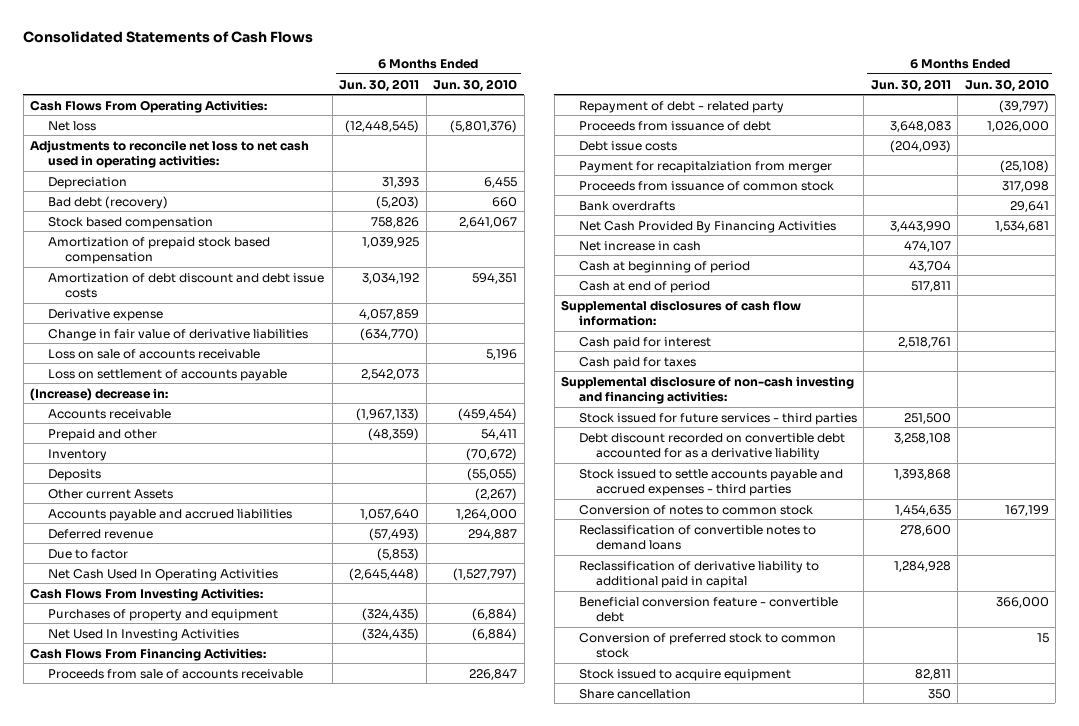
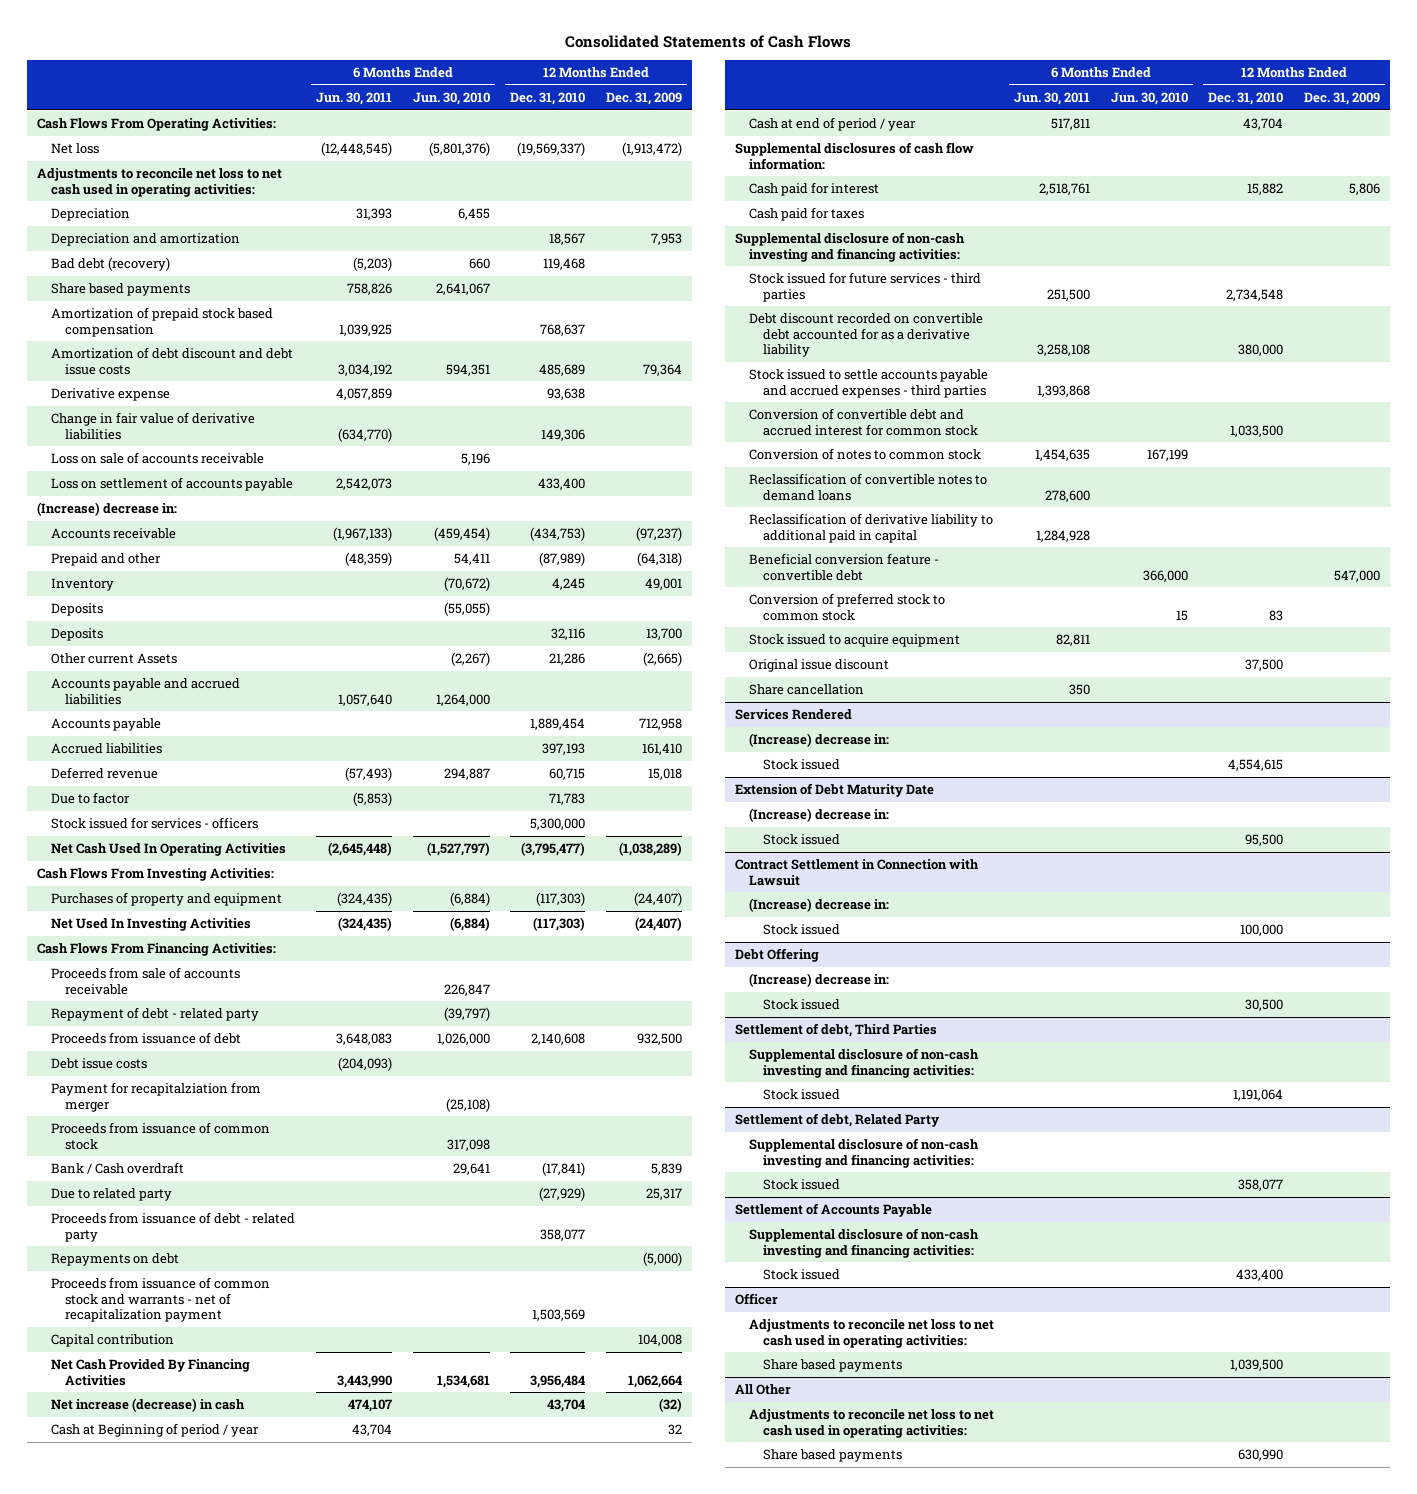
- | 6 Months Ended Jun. 30, 2011 | 6 Months Ended Jun. 30, 2010
+ | 6 Months Ended Jun. 30, 2011 | 6 Months Ended Jun. 30, 2010 | 12 Months Ended Dec. 31, 2010 | 12 Months Ended Dec. 31, 2009
+ Depreciation and amortization | | | 18,567 | 7,953
- Stock based compensation | 758,826 | 2,641,067
+ Share based payments | 758,826 | 2,641,067 | |
+ Deposits | | | 32,116 | 13,700
+ Accounts payable | | | 1,889,454 | 712,958
+ Accrued liabilities | | | 397,193 | 161,410
+ Stock issued for services - officers | | | 5,300,000 |
- Bank overdrafts | | 29,641
+ Bank / Cash overdraft | | 29,641 | (17,841) | 5,839
+ Due to related party | | | (27,929) | 25,317
+ Proceeds from issuance of debt - related party | | | 358,077 |
+ Repayments on debt | | | | (5,000)
+ Proceeds from issuance of common stock and warrants - net of recapitalization payment | | | 1,503,569 |
+ Capital contribution | | | | 104,008
- Net increase in cash | 474,107 |
- Cash at beginning of period | 43,704 |
- Cash at end of period | 517,811 |
+ Net increase (decrease) in cash | 474,107 | | 43,704 | (32)
+ Cash at Beginning of period / year | 43,704 | | | 32
+ Cash at end of period / year | 517,811 | | 43,704 |
+ Conversion of convertible debt and accrued interest for common stock | | | 1,033,500 |
+ Original issue discount | | | 37,500 |
+ Services Rendered
+ (Increase) decrease in:
+ Stock issued | | | 4,554,615 |
+ Extension of Debt Maturity Date
+ (Increase) decrease in:
+ Stock issued | | | 95,500 |
+ Contract Settlement in Connection with Lawsuit
+ (Increase) decrease in:
+ Stock issued | | | 100,000 |
+ Debt Offering
+ (Increase) decrease in:
+ Stock issued | | | 30,500 |
+ Settlement of debt, Third Parties
+ Supplemental disclosure of non-cash investing and financing activities:
+ Stock issued | | | 1,191,064 |
+ Settlement of debt, Related Party
+ Supplemental disclosure of non-cash investing and financing activities:
+ Stock issued | | | 358,077 |
+ Settlement of Accounts Payable
+ Supplemental disclosure of non-cash investing and financing activities:
+ Stock issued | | | 433,400 |
+ Officer
+ Adjustments to reconcile net loss to net cash used in operating activities:
+ Share based payments | | | 1,039,500 |
+ All Other
+ Adjustments to reconcile net loss to net cash used in operating activities:
+ Share based payments | | | 630,990 |

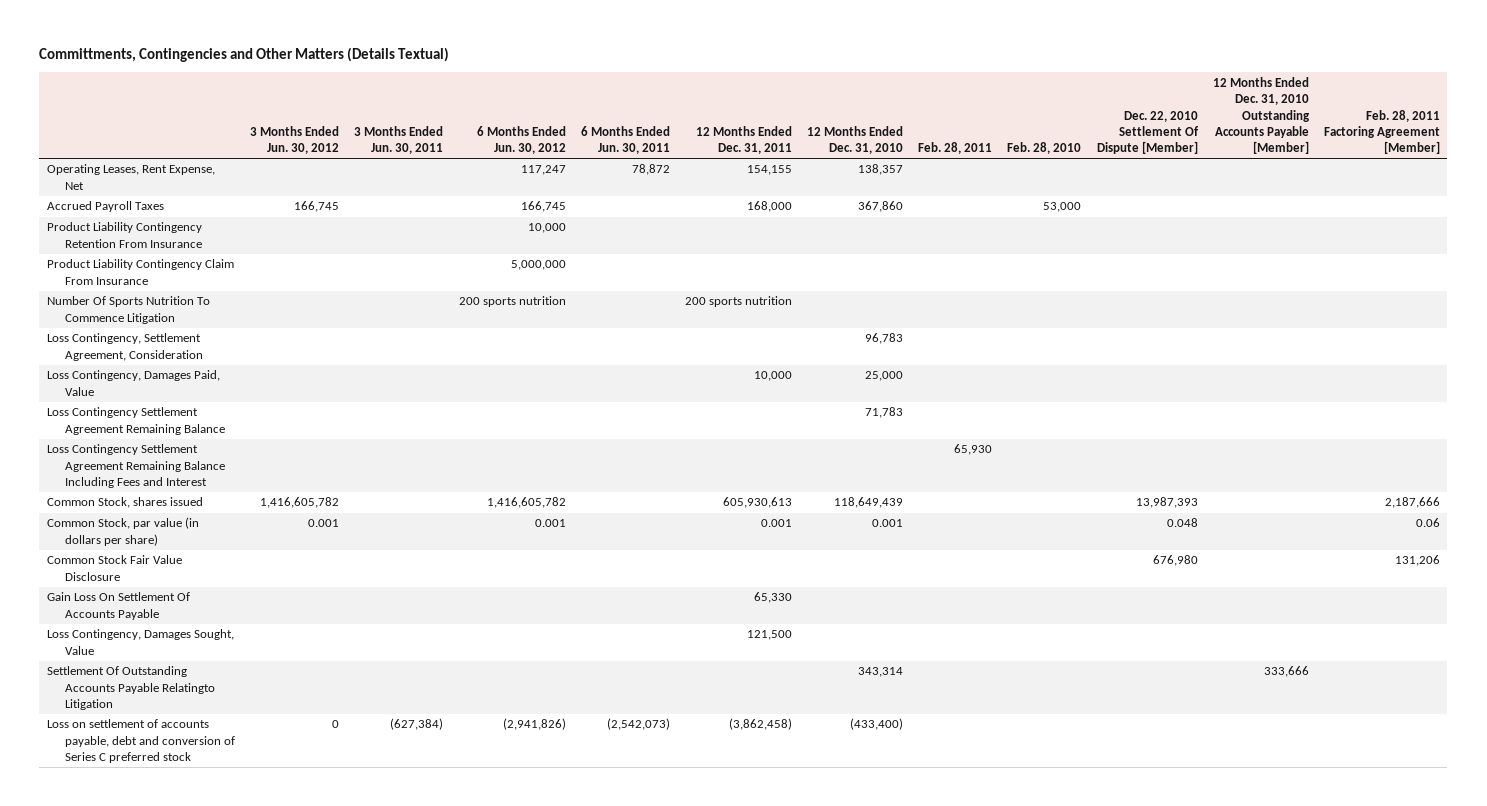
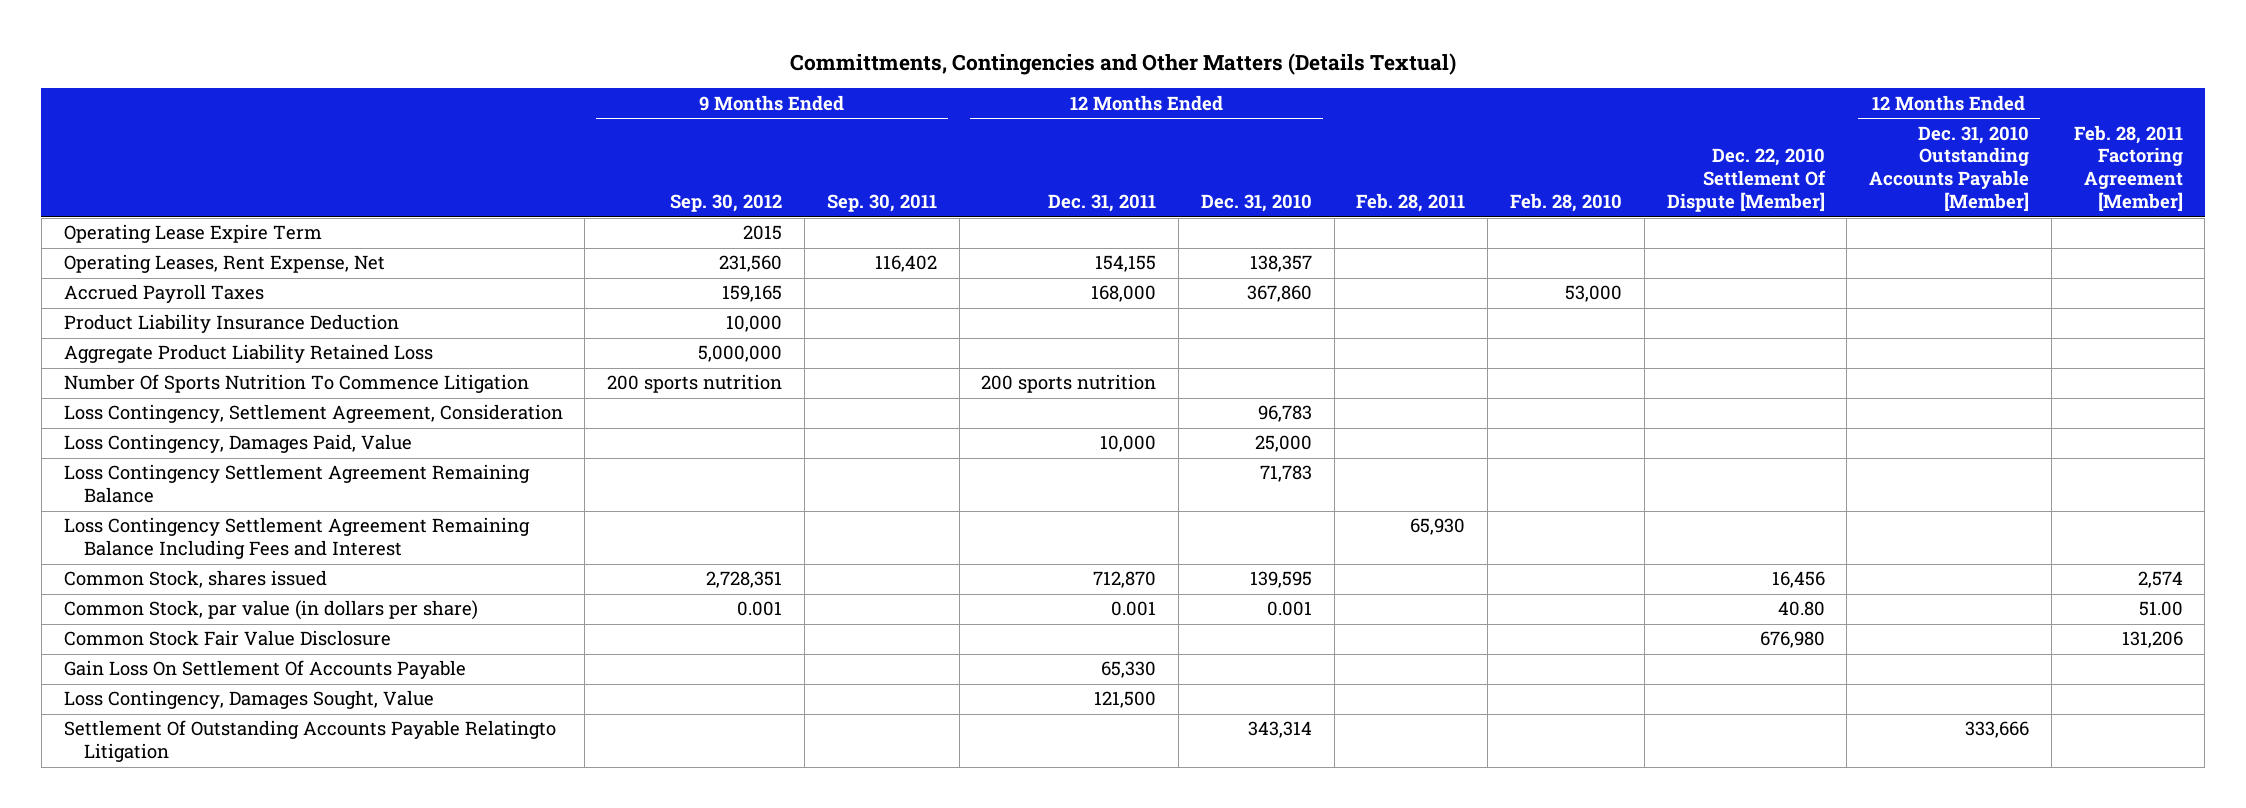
- | 3 Months Ended Jun. 30, 2012 | 3 Months Ended Jun. 30, 2011 | 6 Months Ended Jun. 30, 2012 | 6 Months Ended Jun. 30, 2011 | 12 Months Ended Dec. 31, 2011 | 12 Months Ended Dec. 31, 2010 | Feb. 28, 2011 | Feb. 28, 2010 | Dec. 22, 2010 Settlement Of Dispute [Member] | 12 Months Ended Dec. 31, 2010 Outstanding Accounts Payable [Member] | Feb. 28, 2011 Factoring Agreement [Member]
+ | 9 Months Ended Sep. 30, 2012 | 9 Months Ended Sep. 30, 2011 | 12 Months Ended Dec. 31, 2011 | 12 Months Ended Dec. 31, 2010 | Feb. 28, 2011 | Feb. 28, 2010 | Dec. 22, 2010 Settlement Of Dispute [Member] | 12 Months Ended Dec. 31, 2010 Outstanding Accounts Payable [Member] | Feb. 28, 2011 Factoring Agreement [Member]
+ Operating Lease Expire Term | 2015 | | | | | | | |
- Product Liability Contingency Retention From Insurance | | | 10,000 | | | | | | | |
- Product Liability Contingency Claim From Insurance | | | 5,000,000 | | | | | | | |
+ Product Liability Insurance Deduction | 10,000 | | | | | | | |
+ Aggregate Product Liability Retained Loss | 5,000,000 | | | | | | | |
- Common Stock, shares issued | 1,416,605,782 | | 1,416,605,782 | | 605,930,613 | 118,649,439 | | | 13,987,393 | | 2,187,666
- Common Stock, par value (in dollars per share) | 0.001 | | 0.001 | | 0.001 | 0.001 | | | 0.048 | | 0.06
+ Common Stock, shares issued | 2,728,351 | | 712,870 | 139,595 | | | 16,456 | | 2,574
+ Common Stock, par value (in dollars per share) | 0.001 | | 0.001 | 0.001 | | | 40.80 | | 51.00
- Loss on settlement of accounts payable, debt and conversion of Series C preferred stock | 0 | (627,384) | (2,941,826) | (2,542,073) | (3,862,458) | (433,400) | | | | |

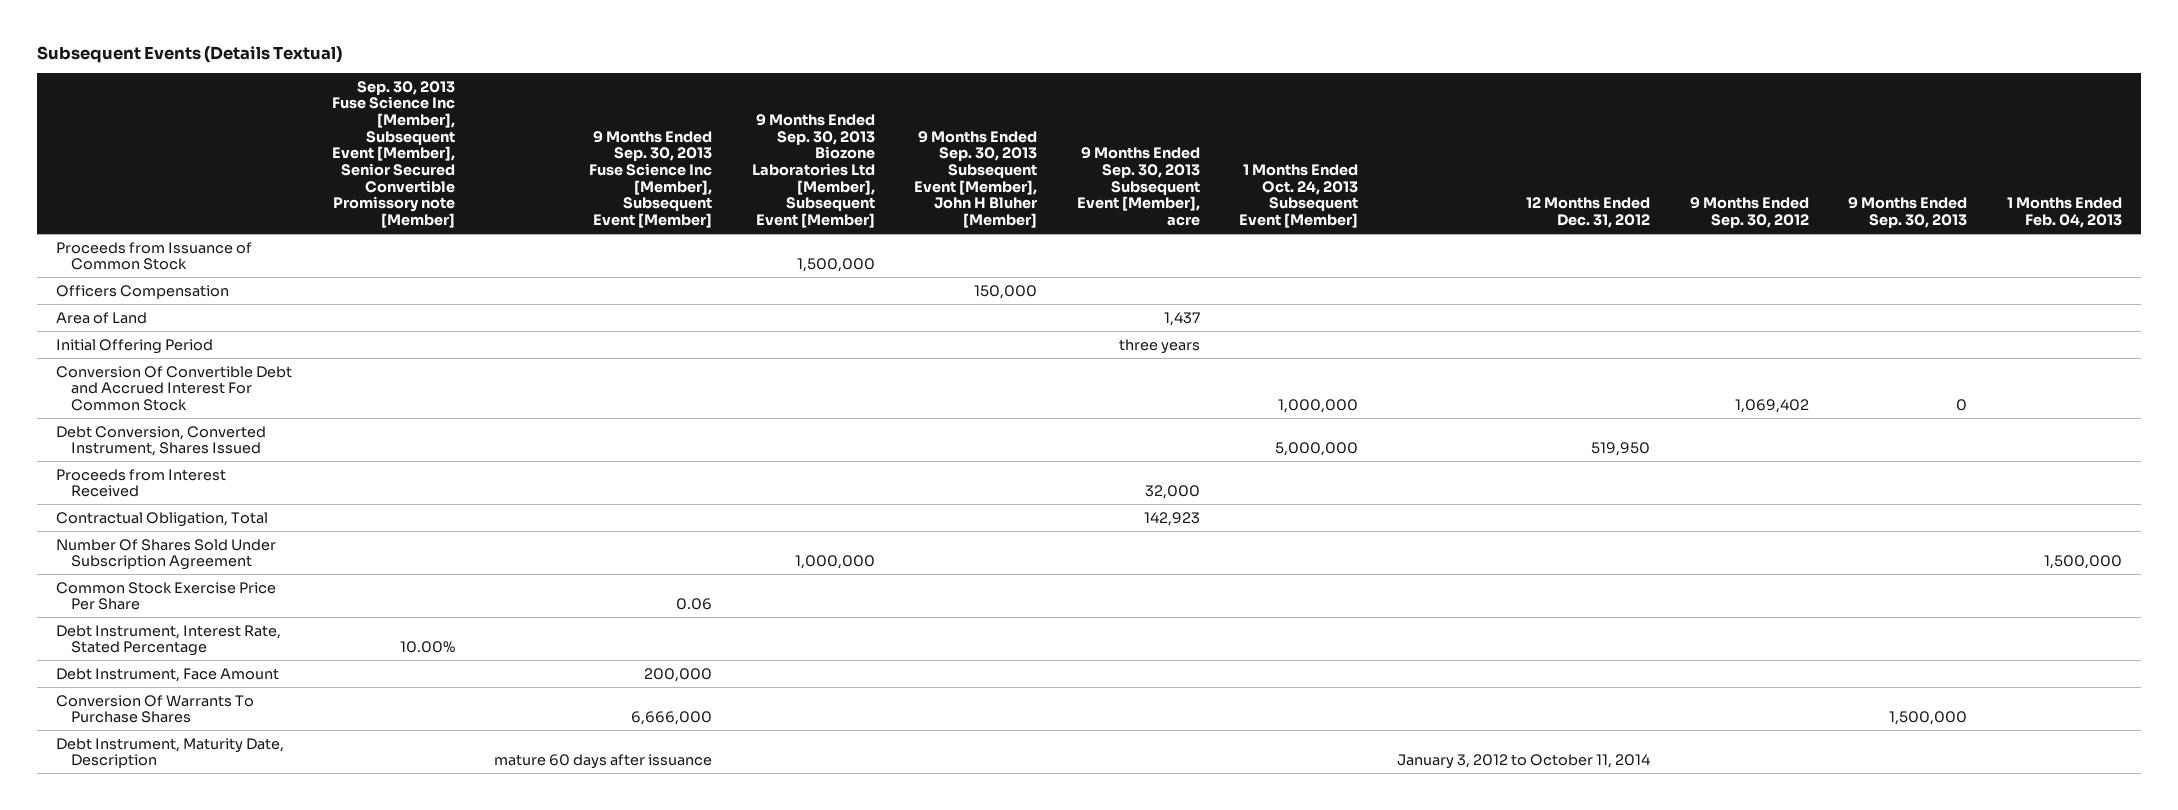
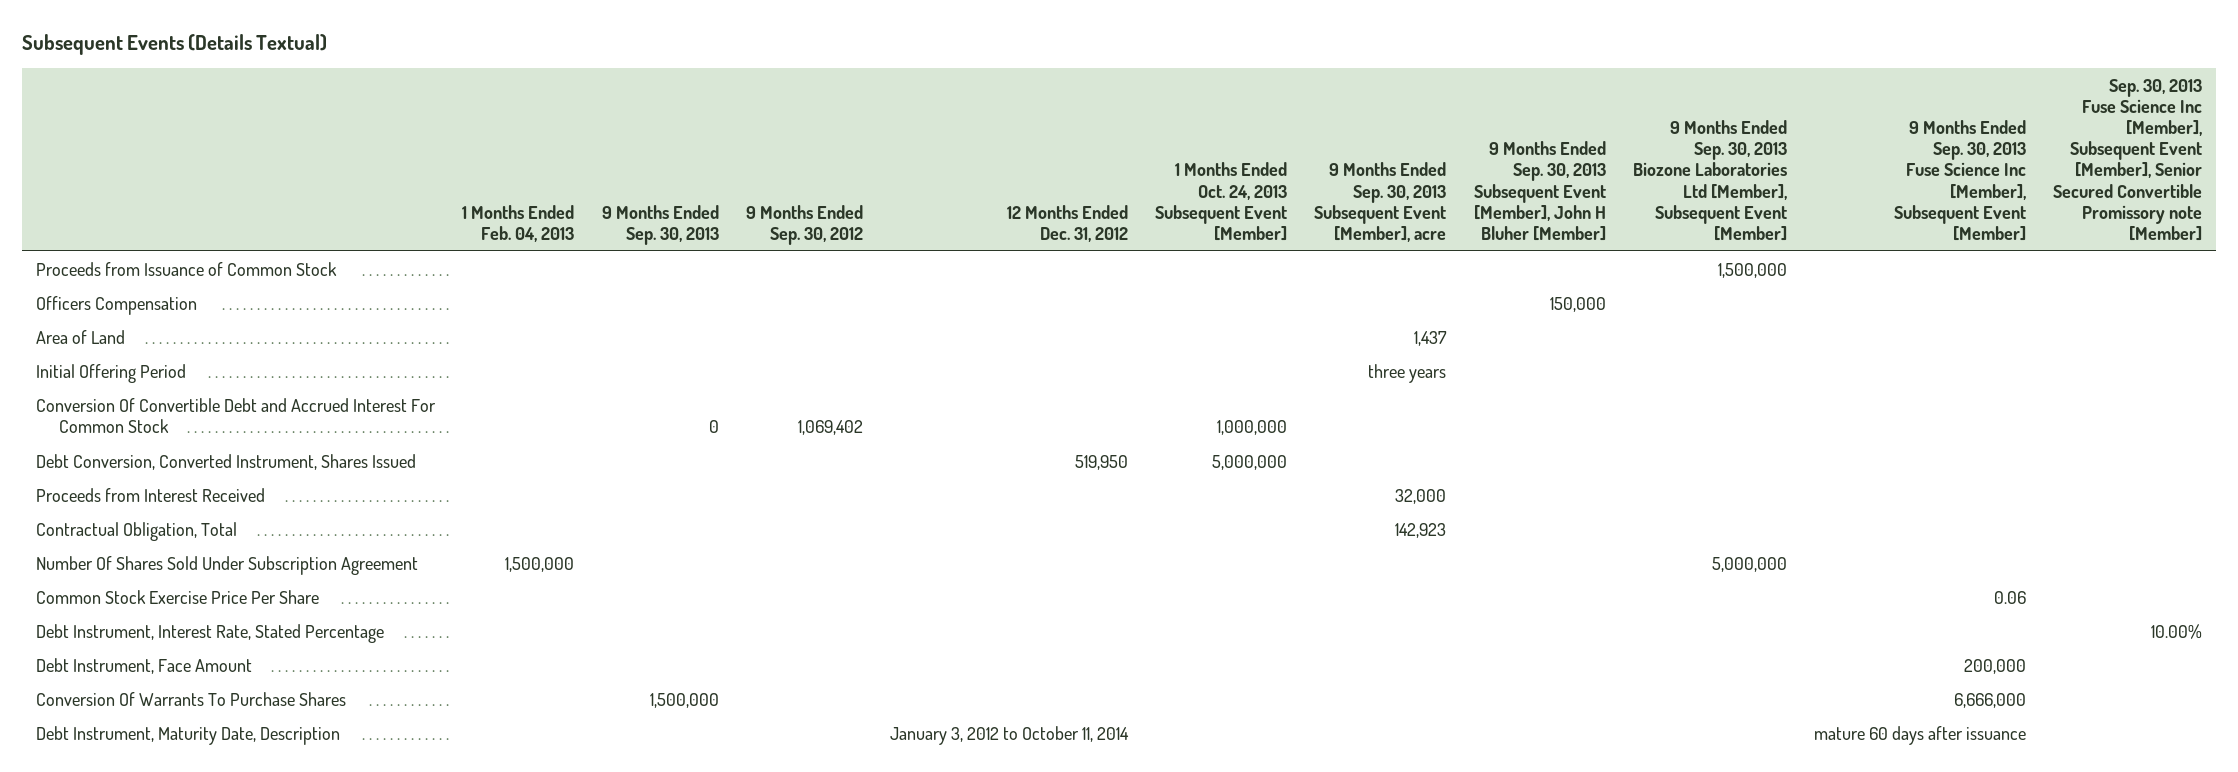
- | Sep. 30, 2013 Fuse Science Inc [Member], Subsequent Event [Member], Senior Secured Convertible Promissory note [Member] | 9 Months Ended Sep. 30, 2013 Fuse Science Inc [Member], Subsequent Event [Member] | 9 Months Ended Sep. 30, 2013 Biozone Laboratories Ltd [Member], Subsequent Event [Member] | 9 Months Ended Sep. 30, 2013 Subsequent Event [Member], John H Bluher [Member] | 9 Months Ended Sep. 30, 2013 Subsequent Event [Member], acre | 1 Months Ended Oct. 24, 2013 Subsequent Event [Member] | 12 Months Ended Dec. 31, 2012 | 9 Months Ended Sep. 30, 2012 | 9 Months Ended Sep. 30, 2013 | 1 Months Ended Feb. 04, 2013
+ | 1 Months Ended Feb. 04, 2013 | 9 Months Ended Sep. 30, 2013 | 9 Months Ended Sep. 30, 2012 | 12 Months Ended Dec. 31, 2012 | 1 Months Ended Oct. 24, 2013 Subsequent Event [Member] | 9 Months Ended Sep. 30, 2013 Subsequent Event [Member], acre | 9 Months Ended Sep. 30, 2013 Subsequent Event [Member], John H Bluher [Member] | 9 Months Ended Sep. 30, 2013 Biozone Laboratories Ltd [Member], Subsequent Event [Member] | 9 Months Ended Sep. 30, 2013 Fuse Science Inc [Member], Subsequent Event [Member] | Sep. 30, 2013 Fuse Science Inc [Member], Subsequent Event [Member], Senior Secured Convertible Promissory note [Member]
- Number Of Shares Sold Under Subscription Agreement | | | 1,000,000 | | | | | | | 1,500,000
+ Number Of Shares Sold Under Subscription Agreement | 1,500,000 | | | | | | | 5,000,000 | |

